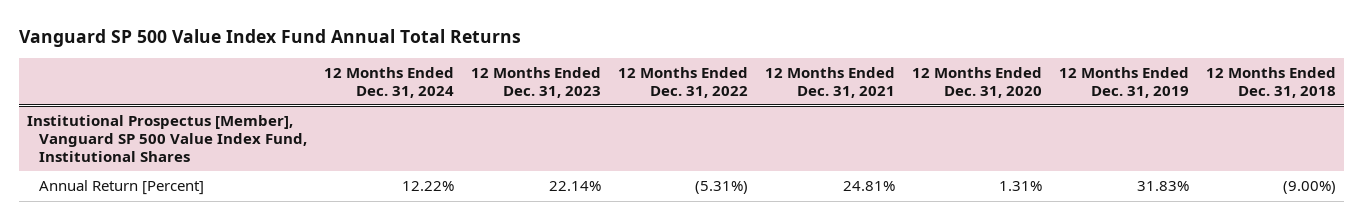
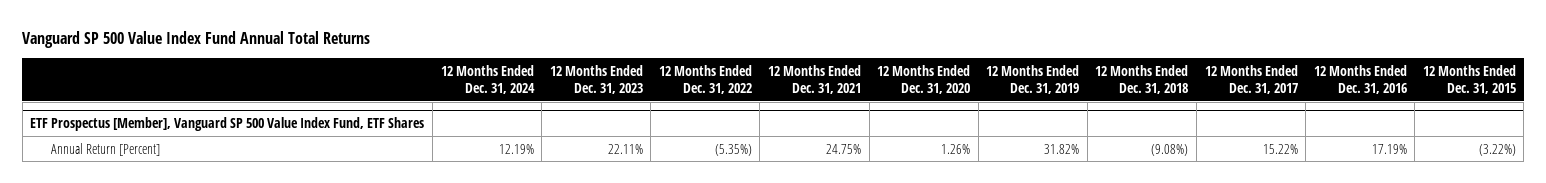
- | 12 Months Ended Dec. 31, 2024 | 12 Months Ended Dec. 31, 2023 | 12 Months Ended Dec. 31, 2022 | 12 Months Ended Dec. 31, 2021 | 12 Months Ended Dec. 31, 2020 | 12 Months Ended Dec. 31, 2019 | 12 Months Ended Dec. 31, 2018
+ | 12 Months Ended Dec. 31, 2024 | 12 Months Ended Dec. 31, 2023 | 12 Months Ended Dec. 31, 2022 | 12 Months Ended Dec. 31, 2021 | 12 Months Ended Dec. 31, 2020 | 12 Months Ended Dec. 31, 2019 | 12 Months Ended Dec. 31, 2018 | 12 Months Ended Dec. 31, 2017 | 12 Months Ended Dec. 31, 2016 | 12 Months Ended Dec. 31, 2015
- Institutional Prospectus [Member], Vanguard SP 500 Value Index Fund, Institutional Shares
- Annual Return [Percent] | 12.22% | 22.14% | (5.31%) | 24.81% | 1.31% | 31.83% | (9.00%)
+ ETF Prospectus [Member], Vanguard SP 500 Value Index Fund, ETF Shares
+ Annual Return [Percent] | 12.19% | 22.11% | (5.35%) | 24.75% | 1.26% | 31.82% | (9.08%) | 15.22% | 17.19% | (3.22%)

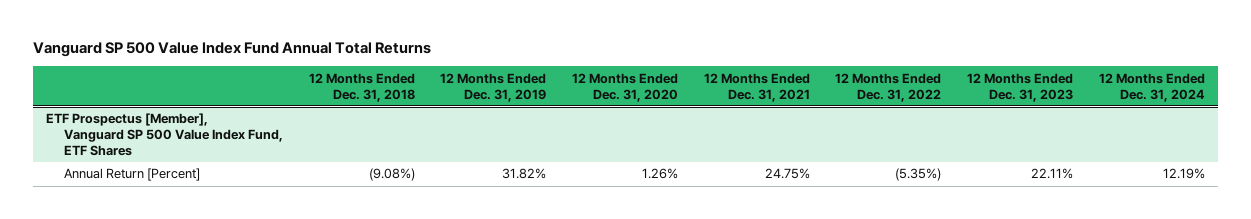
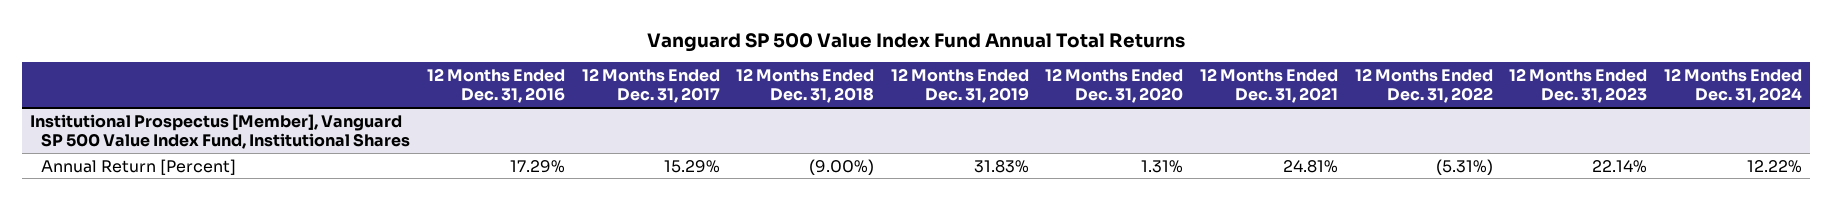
- | 12 Months Ended Dec. 31, 2018 | 12 Months Ended Dec. 31, 2019 | 12 Months Ended Dec. 31, 2020 | 12 Months Ended Dec. 31, 2021 | 12 Months Ended Dec. 31, 2022 | 12 Months Ended Dec. 31, 2023 | 12 Months Ended Dec. 31, 2024
+ | 12 Months Ended Dec. 31, 2016 | 12 Months Ended Dec. 31, 2017 | 12 Months Ended Dec. 31, 2018 | 12 Months Ended Dec. 31, 2019 | 12 Months Ended Dec. 31, 2020 | 12 Months Ended Dec. 31, 2021 | 12 Months Ended Dec. 31, 2022 | 12 Months Ended Dec. 31, 2023 | 12 Months Ended Dec. 31, 2024
- ETF Prospectus [Member], Vanguard SP 500 Value Index Fund, ETF Shares
- Annual Return [Percent] | (9.08%) | 31.82% | 1.26% | 24.75% | (5.35%) | 22.11% | 12.19%
+ Institutional Prospectus [Member], Vanguard SP 500 Value Index Fund, Institutional Shares
+ Annual Return [Percent] | 17.29% | 15.29% | (9.00%) | 31.83% | 1.31% | 24.81% | (5.31%) | 22.14% | 12.22%

